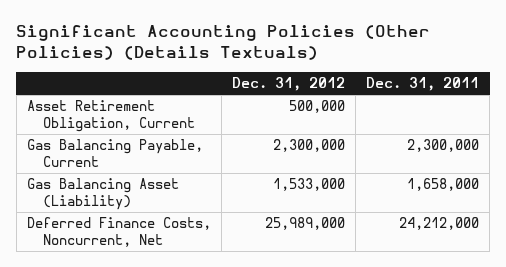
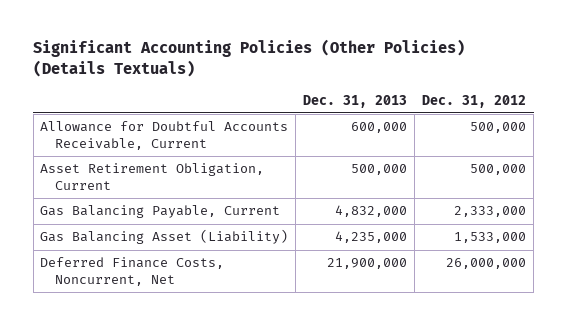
- | Dec. 31, 2012 | Dec. 31, 2011
+ | Dec. 31, 2013 | Dec. 31, 2012
+ Allowance for Doubtful Accounts Receivable, Current | 600,000 | 500,000
- Gas Balancing Payable, Current | 2,300,000 | 2,300,000
+ Gas Balancing Payable, Current | 4,832,000 | 2,333,000
- Deferred Finance Costs, Noncurrent, Net | 25,989,000 | 24,212,000
+ Deferred Finance Costs, Noncurrent, Net | 21,900,000 | 26,000,000

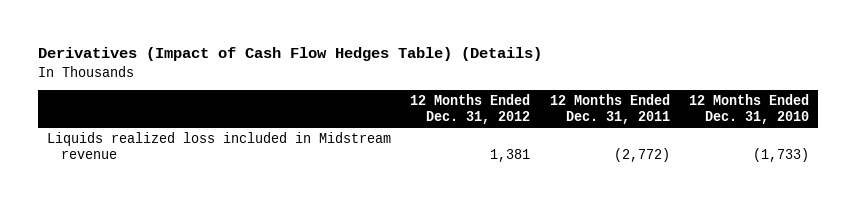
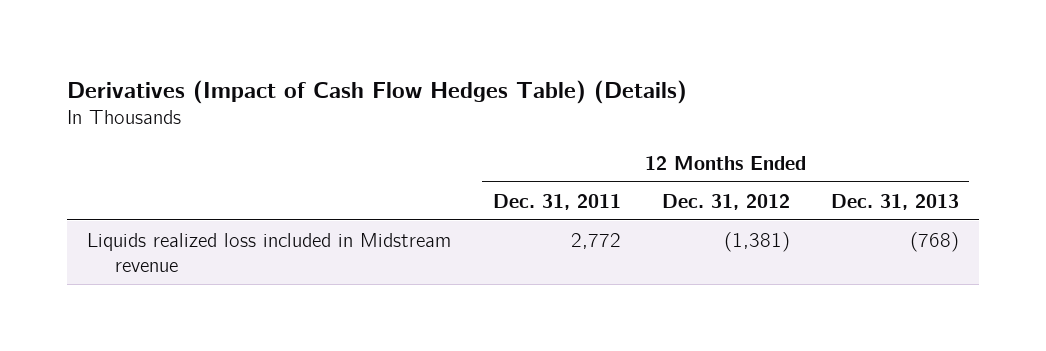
- | 12 Months Ended Dec. 31, 2012 | 12 Months Ended Dec. 31, 2011 | 12 Months Ended Dec. 31, 2010
+ | 12 Months Ended Dec. 31, 2011 | 12 Months Ended Dec. 31, 2012 | 12 Months Ended Dec. 31, 2013
- Liquids realized loss included in Midstream revenue | 1,381 | (2,772) | (1,733)
+ Liquids realized loss included in Midstream revenue | 2,772 | (1,381) | (768)

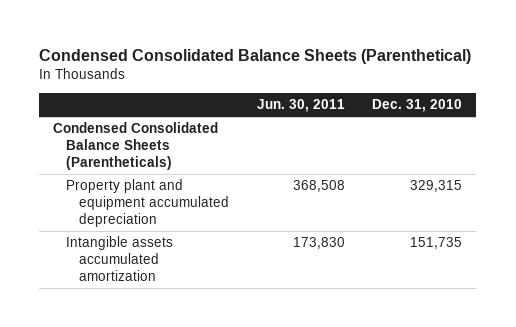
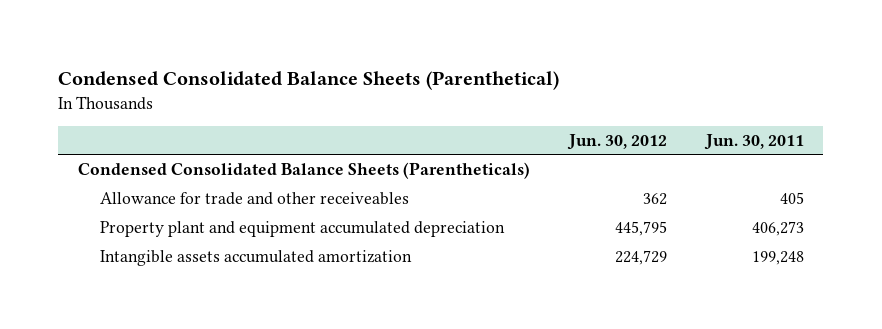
- | Jun. 30, 2011 | Dec. 31, 2010
+ | Jun. 30, 2012 | Jun. 30, 2011
- Property plant and equipment accumulated depreciation | 368,508 | 329,315
- Intangible assets accumulated amortization | 173,830 | 151,735
+ Allowance for trade and other receiveables | 362 | 405
+ Property plant and equipment accumulated depreciation | 445,795 | 406,273
+ Intangible assets accumulated amortization | 224,729 | 199,248

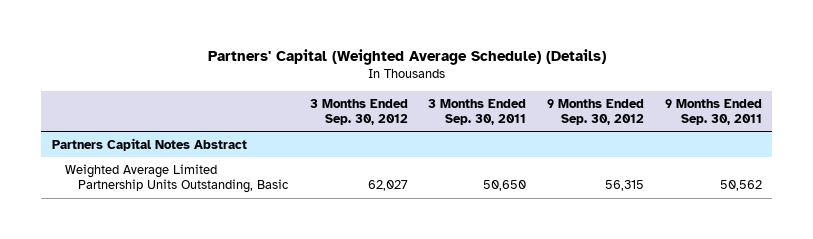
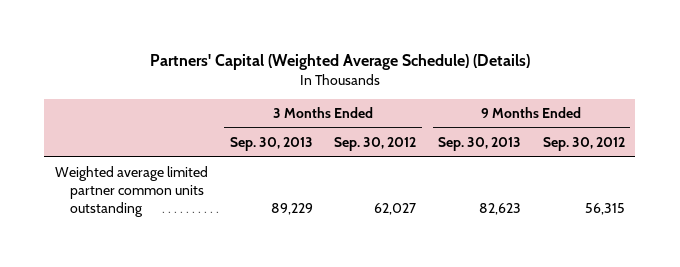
- | 3 Months Ended Sep. 30, 2012 | 3 Months Ended Sep. 30, 2011 | 9 Months Ended Sep. 30, 2012 | 9 Months Ended Sep. 30, 2011
+ | 3 Months Ended Sep. 30, 2013 | 3 Months Ended Sep. 30, 2012 | 9 Months Ended Sep. 30, 2013 | 9 Months Ended Sep. 30, 2012
- Partners Capital Notes Abstract
- Weighted Average Limited Partnership Units Outstanding, Basic | 62,027 | 50,650 | 56,315 | 50,562
+ Weighted average limited partner common units outstanding | 89,229 | 62,027 | 82,623 | 56,315

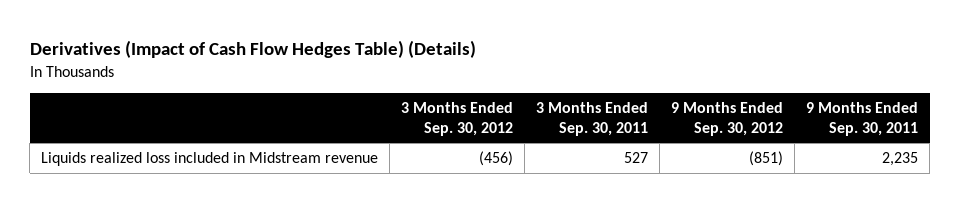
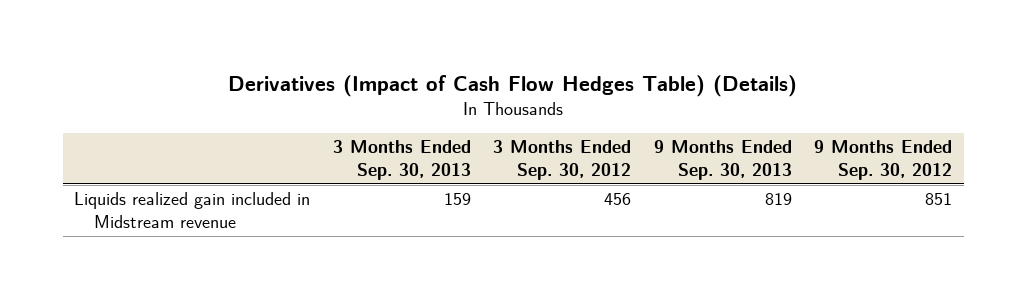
- | 3 Months Ended Sep. 30, 2012 | 3 Months Ended Sep. 30, 2011 | 9 Months Ended Sep. 30, 2012 | 9 Months Ended Sep. 30, 2011
+ | 3 Months Ended Sep. 30, 2013 | 3 Months Ended Sep. 30, 2012 | 9 Months Ended Sep. 30, 2013 | 9 Months Ended Sep. 30, 2012
- Liquids realized loss included in Midstream revenue | (456) | 527 | (851) | 2,235
+ Liquids realized gain included in Midstream revenue | 159 | 456 | 819 | 851

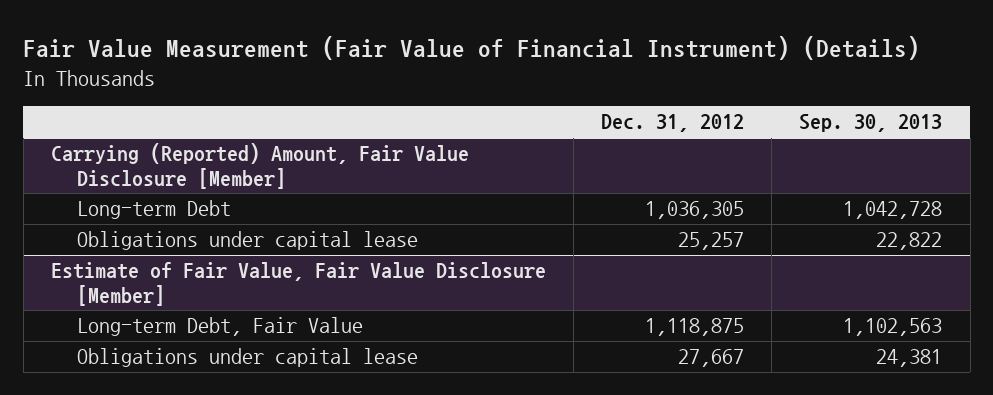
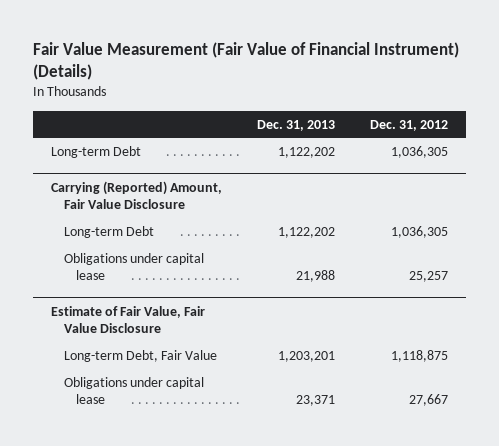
- | Dec. 31, 2012 | Sep. 30, 2013
+ | Dec. 31, 2013 | Dec. 31, 2012
- Carrying (Reported) Amount, Fair Value Disclosure [Member]
+ Carrying (Reported) Amount, Fair Value Disclosure
+ Long-term Debt | 1,122,202 | 1,036,305
- Estimate of Fair Value, Fair Value Disclosure [Member]
+ Estimate of Fair Value, Fair Value Disclosure

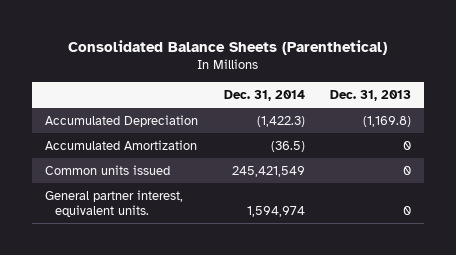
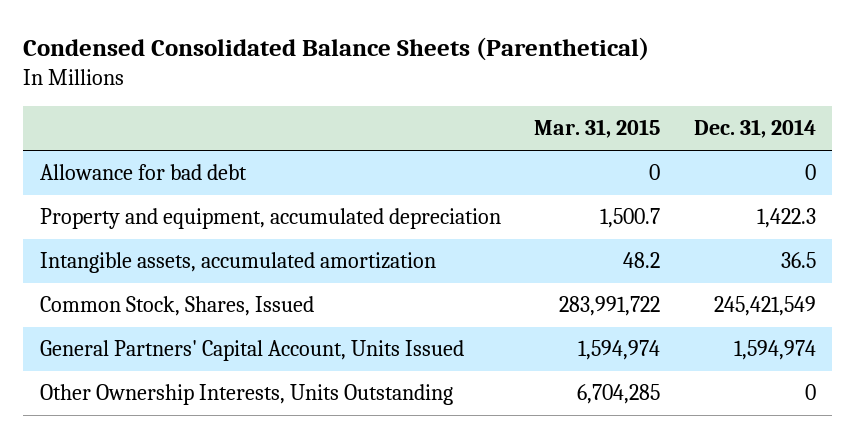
- Consolidated Balance Sheets (Parenthetical)
+ Condensed Consolidated Balance Sheets (Parenthetical)
- | Dec. 31, 2014 | Dec. 31, 2013
+ | Mar. 31, 2015 | Dec. 31, 2014
- Accumulated Depreciation | (1,422.3) | (1,169.8)
- Accumulated Amortization | (36.5) | 0
- Common units issued | 245,421,549 | 0
- General partner interest, equivalent units. | 1,594,974 | 0
+ Allowance for bad debt | 0 | 0
+ Property and equipment, accumulated depreciation | 1,500.7 | 1,422.3
+ Intangible assets, accumulated amortization | 48.2 | 36.5
+ Common Stock, Shares, Issued | 283,991,722 | 245,421,549
+ General Partners' Capital Account, Units Issued | 1,594,974 | 1,594,974
+ Other Ownership Interests, Units Outstanding | 6,704,285 | 0

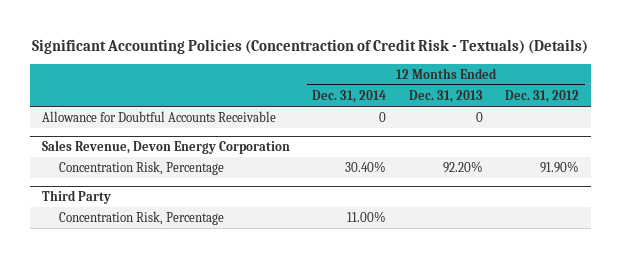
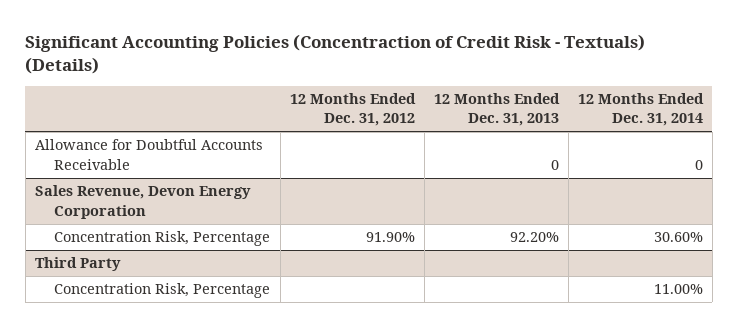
- | 12 Months Ended Dec. 31, 2014 | 12 Months Ended Dec. 31, 2013 | 12 Months Ended Dec. 31, 2012
+ | 12 Months Ended Dec. 31, 2012 | 12 Months Ended Dec. 31, 2013 | 12 Months Ended Dec. 31, 2014
@ Sales Revenue, Devon Energy Corporation
- Concentration Risk, Percentage | 30.40% | 92.20% | 91.90%
+ Concentration Risk, Percentage | 91.90% | 92.20% | 30.60%

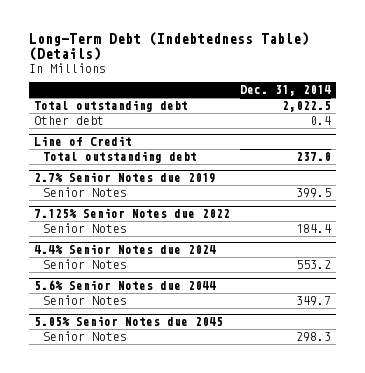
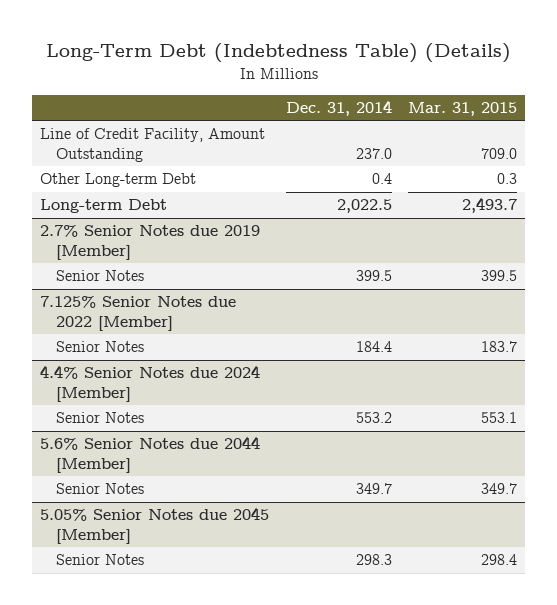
- | Dec. 31, 2014
+ | Dec. 31, 2014 | Mar. 31, 2015
- Total outstanding debt | 2,022.5
- Other debt | 0.4
- Line of Credit
- Total outstanding debt | 237.0
- 2.7% Senior Notes due 2019
+ Line of Credit Facility, Amount Outstanding | 237.0 | 709.0
+ Other Long-term Debt | 0.4 | 0.3
+ Long-term Debt | 2,022.5 | 2,493.7
+ 2.7% Senior Notes due 2019 [Member]
- 7.125% Senior Notes due 2022
+ 7.125% Senior Notes due 2022 [Member]
- 4.4% Senior Notes due 2024
+ 4.4% Senior Notes due 2024 [Member]
- 5.6% Senior Notes due 2044
+ 5.6% Senior Notes due 2044 [Member]
- 5.05% Senior Notes due 2045
+ 5.05% Senior Notes due 2045 [Member]

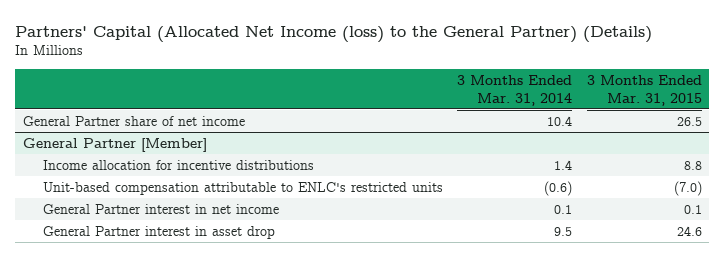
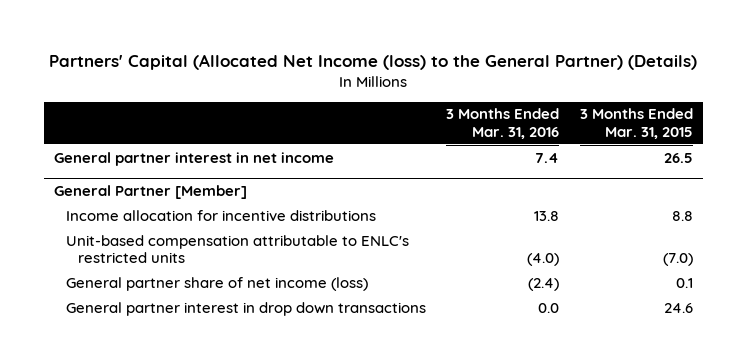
- | 3 Months Ended Mar. 31, 2014 | 3 Months Ended Mar. 31, 2015
+ | 3 Months Ended Mar. 31, 2016 | 3 Months Ended Mar. 31, 2015
- General Partner share of net income | 10.4 | 26.5
+ General partner interest in net income | 7.4 | 26.5
@ General Partner [Member]
- General Partner interest in net income | 0.1 | 0.1
- General Partner interest in asset drop | 9.5 | 24.6
+ General partner share of net income (loss) | (2.4) | 0.1
+ General partner interest in drop down transactions | 0.0 | 24.6

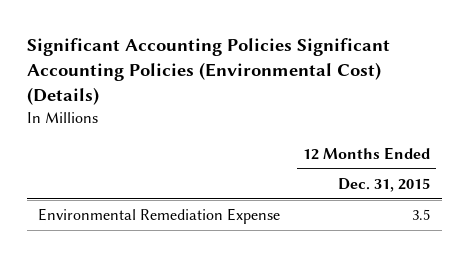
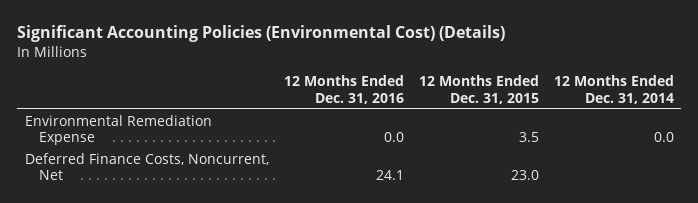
- Significant Accounting Policies Significant Accounting Policies (Environmental Cost) (Details)
+ Significant Accounting Policies (Environmental Cost) (Details)
- | 12 Months Ended Dec. 31, 2015
+ | 12 Months Ended Dec. 31, 2016 | 12 Months Ended Dec. 31, 2015 | 12 Months Ended Dec. 31, 2014
+ Deferred Finance Costs, Noncurrent, Net | 24.1 | 23.0 |

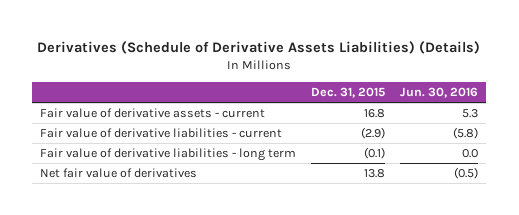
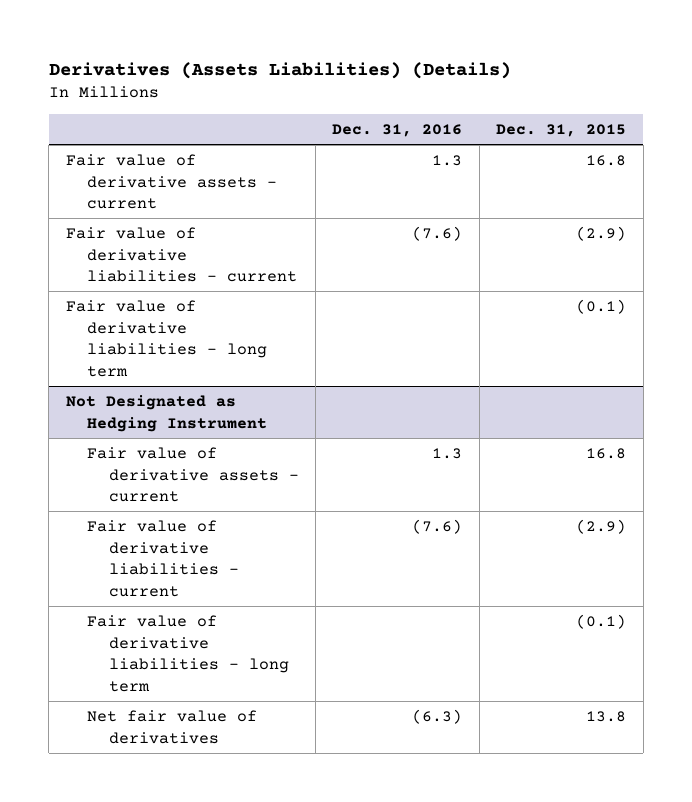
- Derivatives (Schedule of Derivative Assets Liabilities) (Details)
+ Derivatives (Assets Liabilities) (Details)
- | Dec. 31, 2015 | Jun. 30, 2016
+ | Dec. 31, 2016 | Dec. 31, 2015
+ Not Designated as Hedging Instrument
+ Fair value of derivative assets - current | 1.3 | 16.8
+ Fair value of derivative liabilities - current | (7.6) | (2.9)
+ Fair value of derivative liabilities - long term | | (0.1)

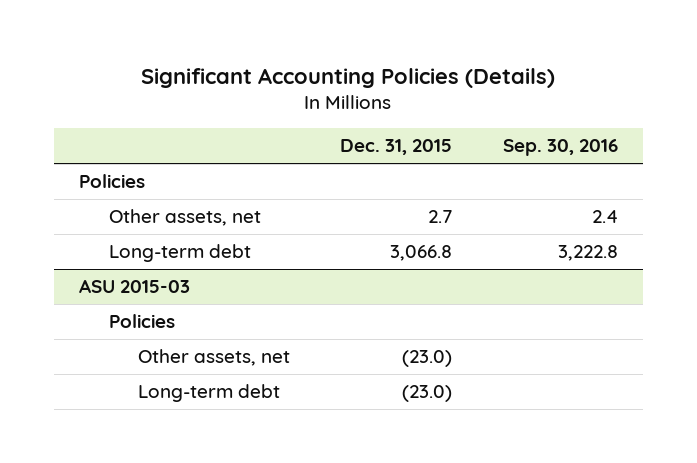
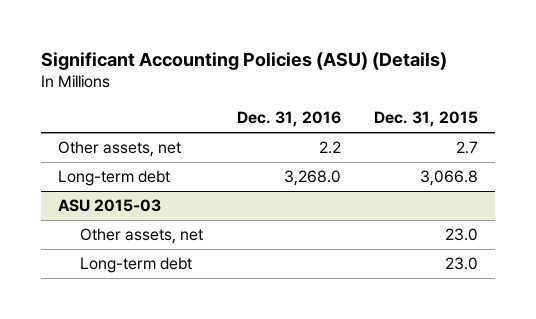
- Significant Accounting Policies (Details)
+ Significant Accounting Policies (ASU) (Details)
- | Dec. 31, 2015 | Sep. 30, 2016
+ | Dec. 31, 2016 | Dec. 31, 2015
- Policies
@ ASU 2015-03
- Policies
- Other assets, net | (23.0) |
- Long-term debt | (23.0) |
+ Other assets, net | | 23.0
+ Long-term debt | | 23.0

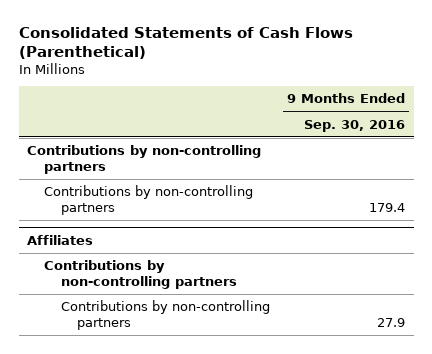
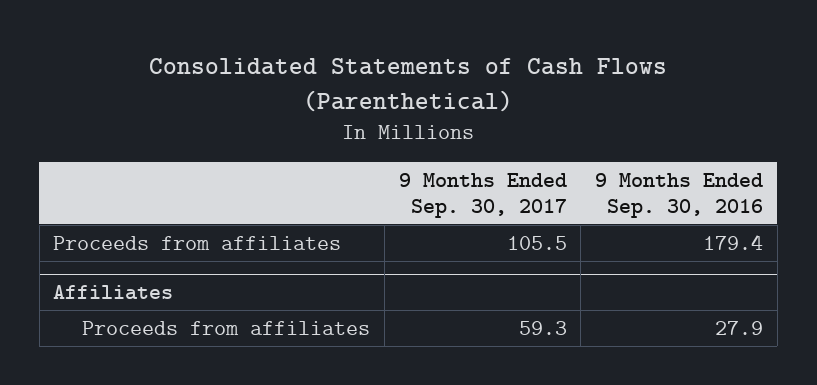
- | 9 Months Ended Sep. 30, 2016
+ | 9 Months Ended Sep. 30, 2017 | 9 Months Ended Sep. 30, 2016
- Contributions by non-controlling partners
- Contributions by non-controlling partners | 179.4
+ Proceeds from affiliates | 105.5 | 179.4
@ Affiliates
- Contributions by non-controlling partners
- Contributions by non-controlling partners | 27.9
+ Proceeds from affiliates | 59.3 | 27.9

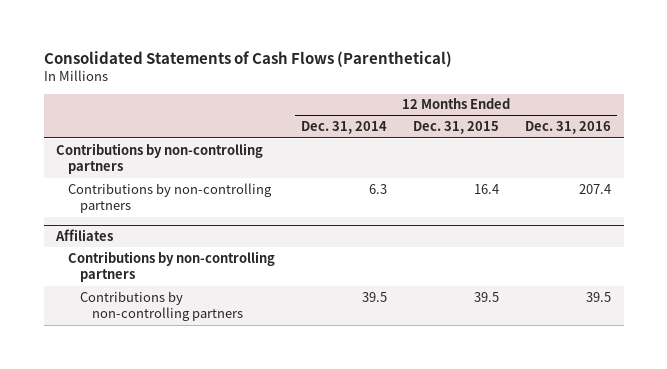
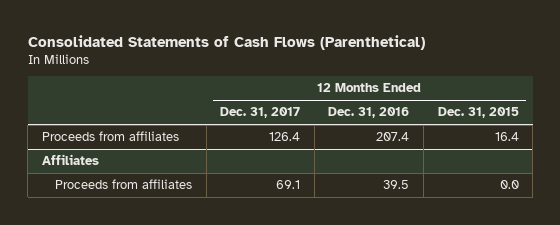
- | 12 Months Ended Dec. 31, 2014 | 12 Months Ended Dec. 31, 2015 | 12 Months Ended Dec. 31, 2016
+ | 12 Months Ended Dec. 31, 2017 | 12 Months Ended Dec. 31, 2016 | 12 Months Ended Dec. 31, 2015
- Contributions by non-controlling partners
- Contributions by non-controlling partners | 6.3 | 16.4 | 207.4
+ Proceeds from affiliates | 126.4 | 207.4 | 16.4
@ Affiliates
- Contributions by non-controlling partners
- Contributions by non-controlling partners | 39.5 | 39.5 | 39.5
+ Proceeds from affiliates | 69.1 | 39.5 | 0.0

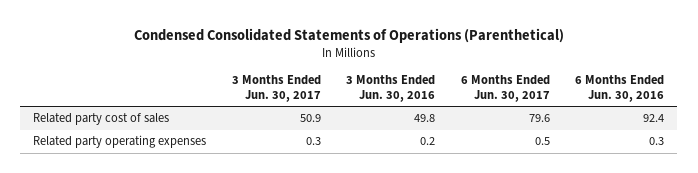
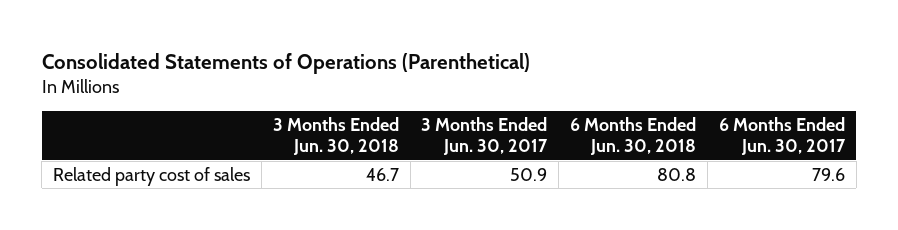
- Condensed Consolidated Statements of Operations (Parenthetical)
+ Consolidated Statements of Operations (Parenthetical)
- | 3 Months Ended Jun. 30, 2017 | 3 Months Ended Jun. 30, 2016 | 6 Months Ended Jun. 30, 2017 | 6 Months Ended Jun. 30, 2016
+ | 3 Months Ended Jun. 30, 2018 | 3 Months Ended Jun. 30, 2017 | 6 Months Ended Jun. 30, 2018 | 6 Months Ended Jun. 30, 2017
- Related party operating expenses | 0.3 | 0.2 | 0.5 | 0.3

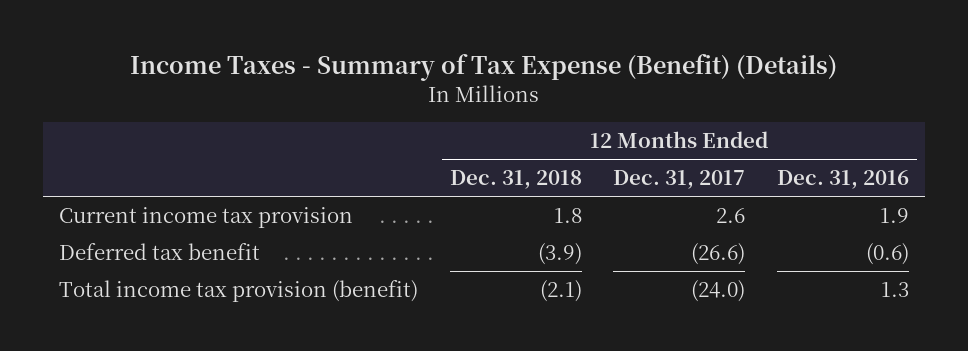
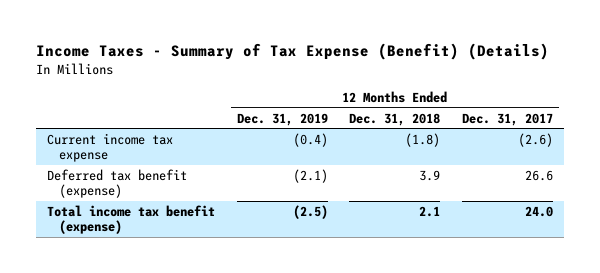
- | 12 Months Ended Dec. 31, 2018 | 12 Months Ended Dec. 31, 2017 | 12 Months Ended Dec. 31, 2016
+ | 12 Months Ended Dec. 31, 2019 | 12 Months Ended Dec. 31, 2018 | 12 Months Ended Dec. 31, 2017
- Current income tax provision | 1.8 | 2.6 | 1.9
- Deferred tax benefit | (3.9) | (26.6) | (0.6)
- Total income tax provision (benefit) | (2.1) | (24.0) | 1.3
+ Current income tax expense | (0.4) | (1.8) | (2.6)
+ Deferred tax benefit (expense) | (2.1) | 3.9 | 26.6
+ Total income tax benefit (expense) | (2.5) | 2.1 | 24.0

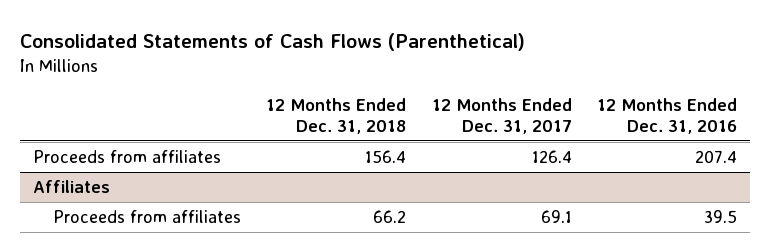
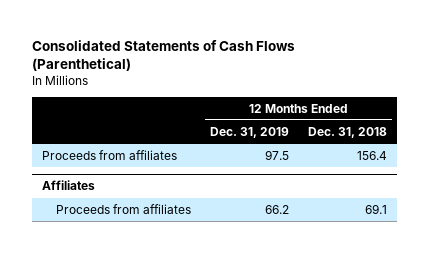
- | 12 Months Ended Dec. 31, 2018 | 12 Months Ended Dec. 31, 2017 | 12 Months Ended Dec. 31, 2016
+ | 12 Months Ended Dec. 31, 2019 | 12 Months Ended Dec. 31, 2018
@ Affiliates
- Proceeds from affiliates | 66.2 | 69.1 | 39.5
+ Proceeds from affiliates | 66.2 | 69.1

